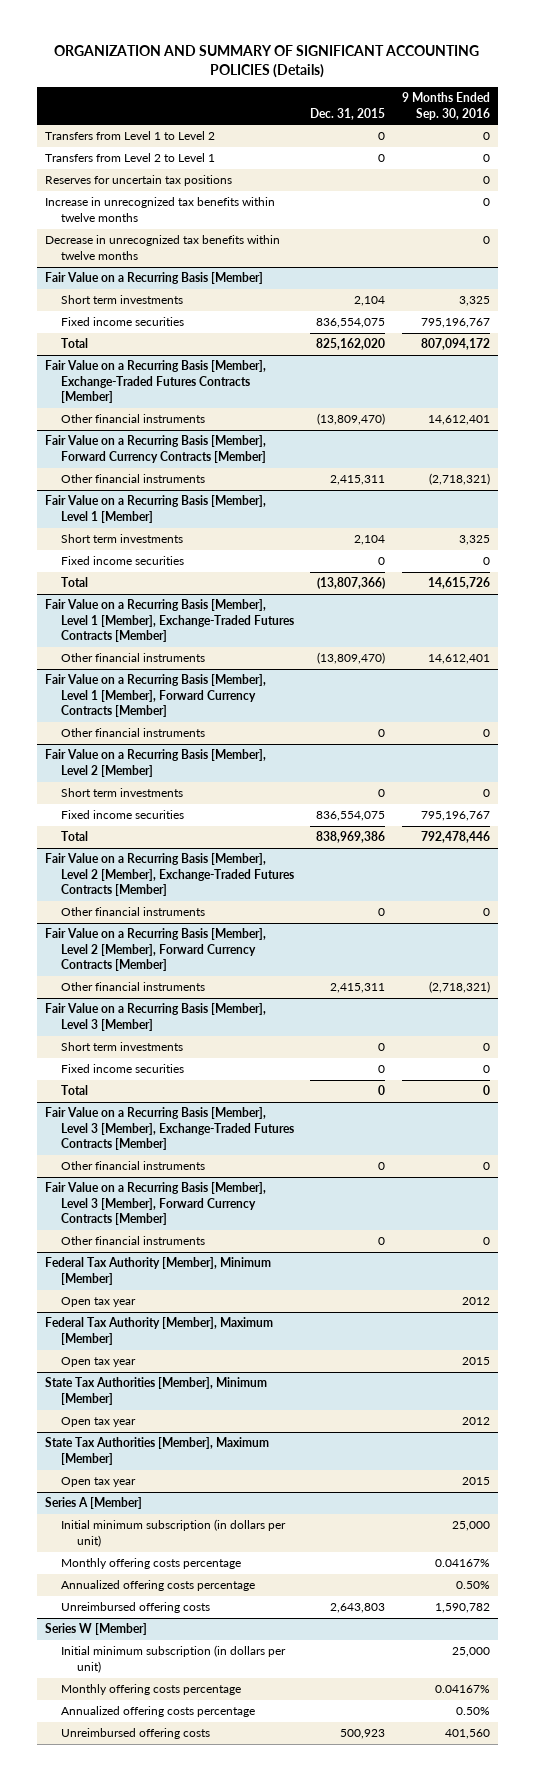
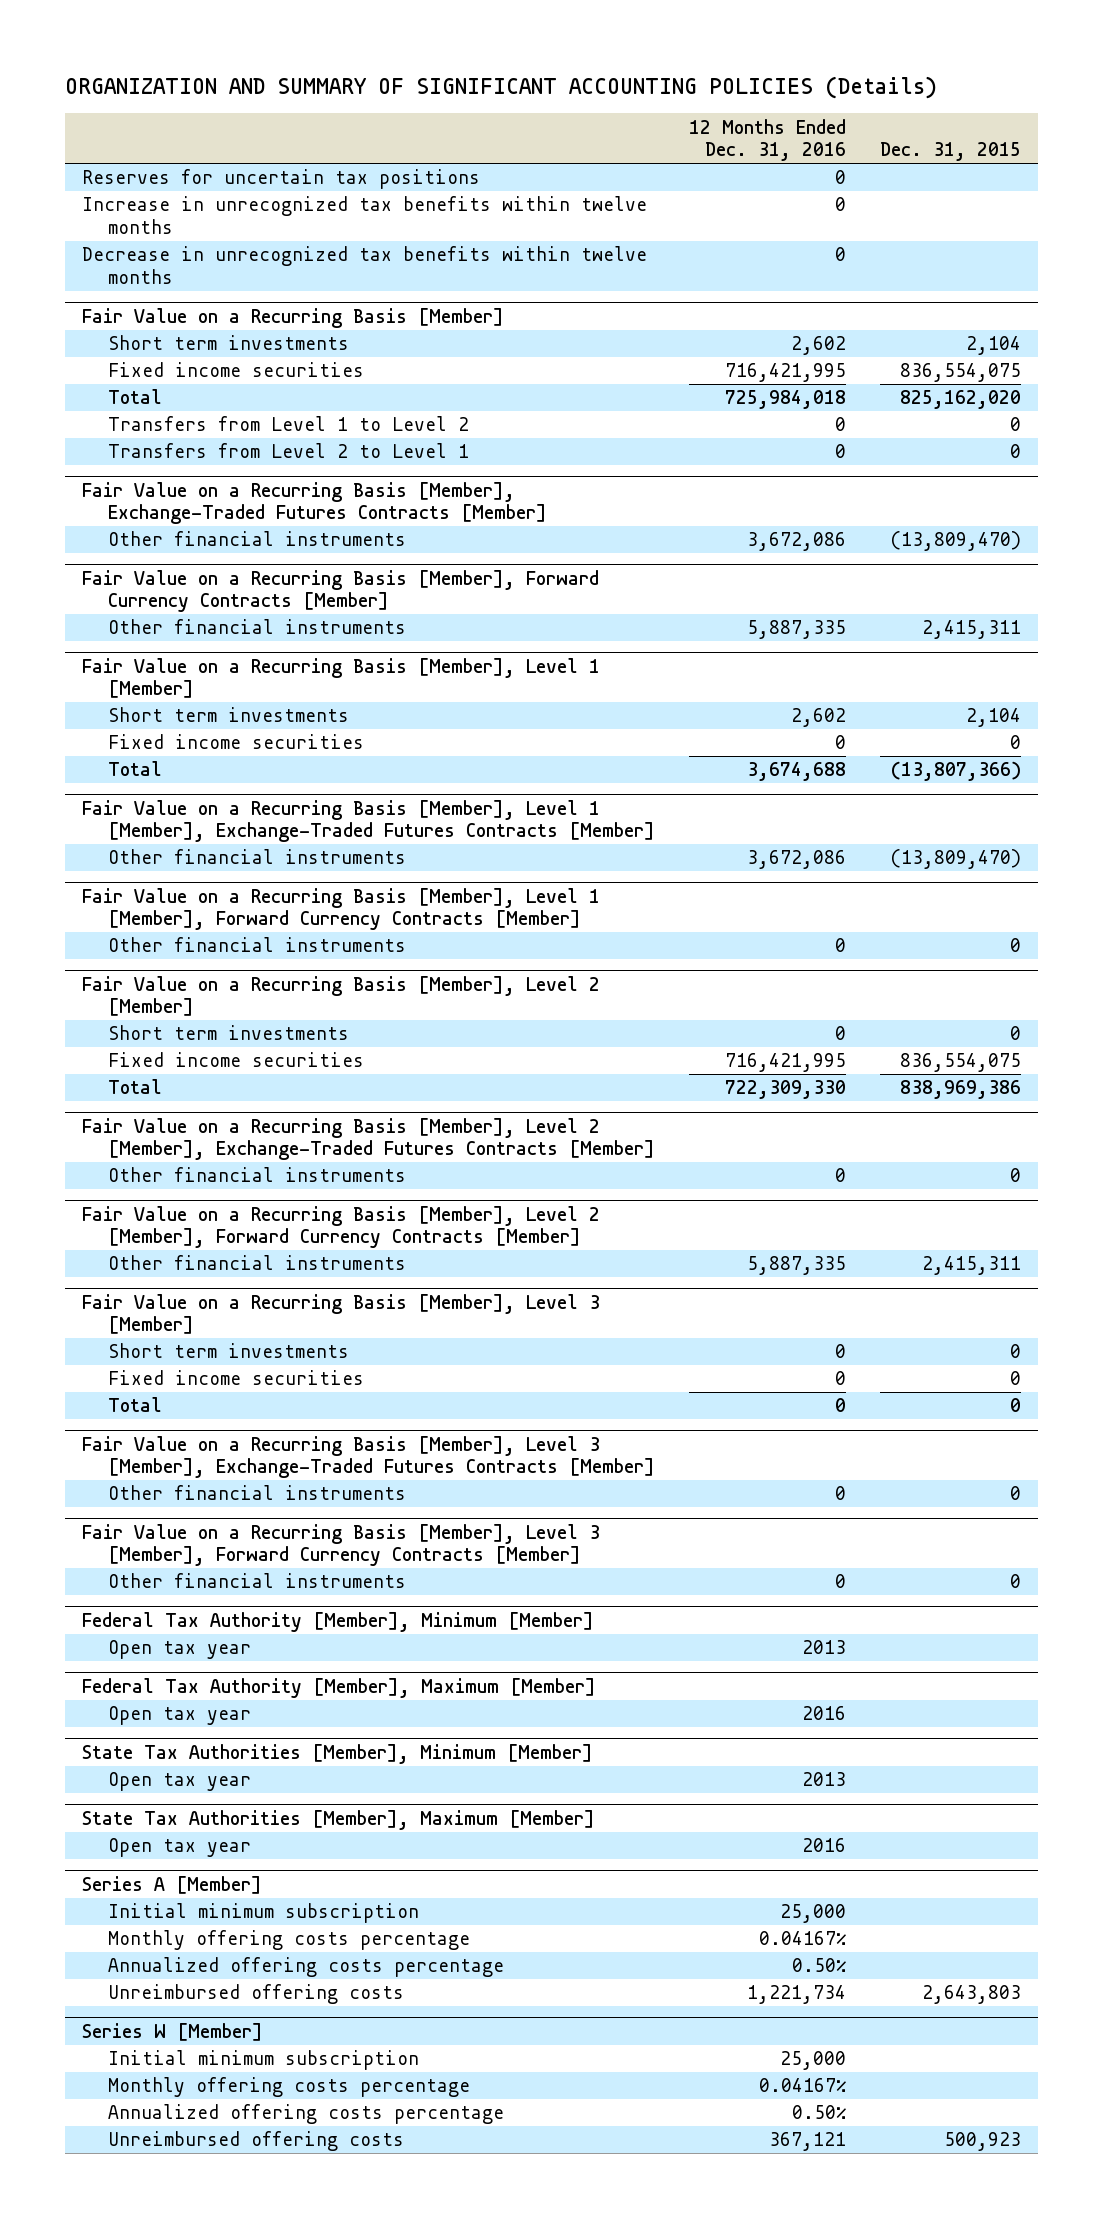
- | Dec. 31, 2015 | 9 Months Ended Sep. 30, 2016
+ | 12 Months Ended Dec. 31, 2016 | Dec. 31, 2015
- Transfers from Level 1 to Level 2 | 0 | 0
- Transfers from Level 2 to Level 1 | 0 | 0
@ Fair Value on a Recurring Basis [Member]
+ Transfers from Level 1 to Level 2 | 0 | 0
+ Transfers from Level 2 to Level 1 | 0 | 0
@ Series A [Member]
- Initial minimum subscription (in dollars per unit) | | 25,000
+ Initial minimum subscription | 25,000 |
@ Series W [Member]
- Initial minimum subscription (in dollars per unit) | | 25,000
+ Initial minimum subscription | 25,000 |

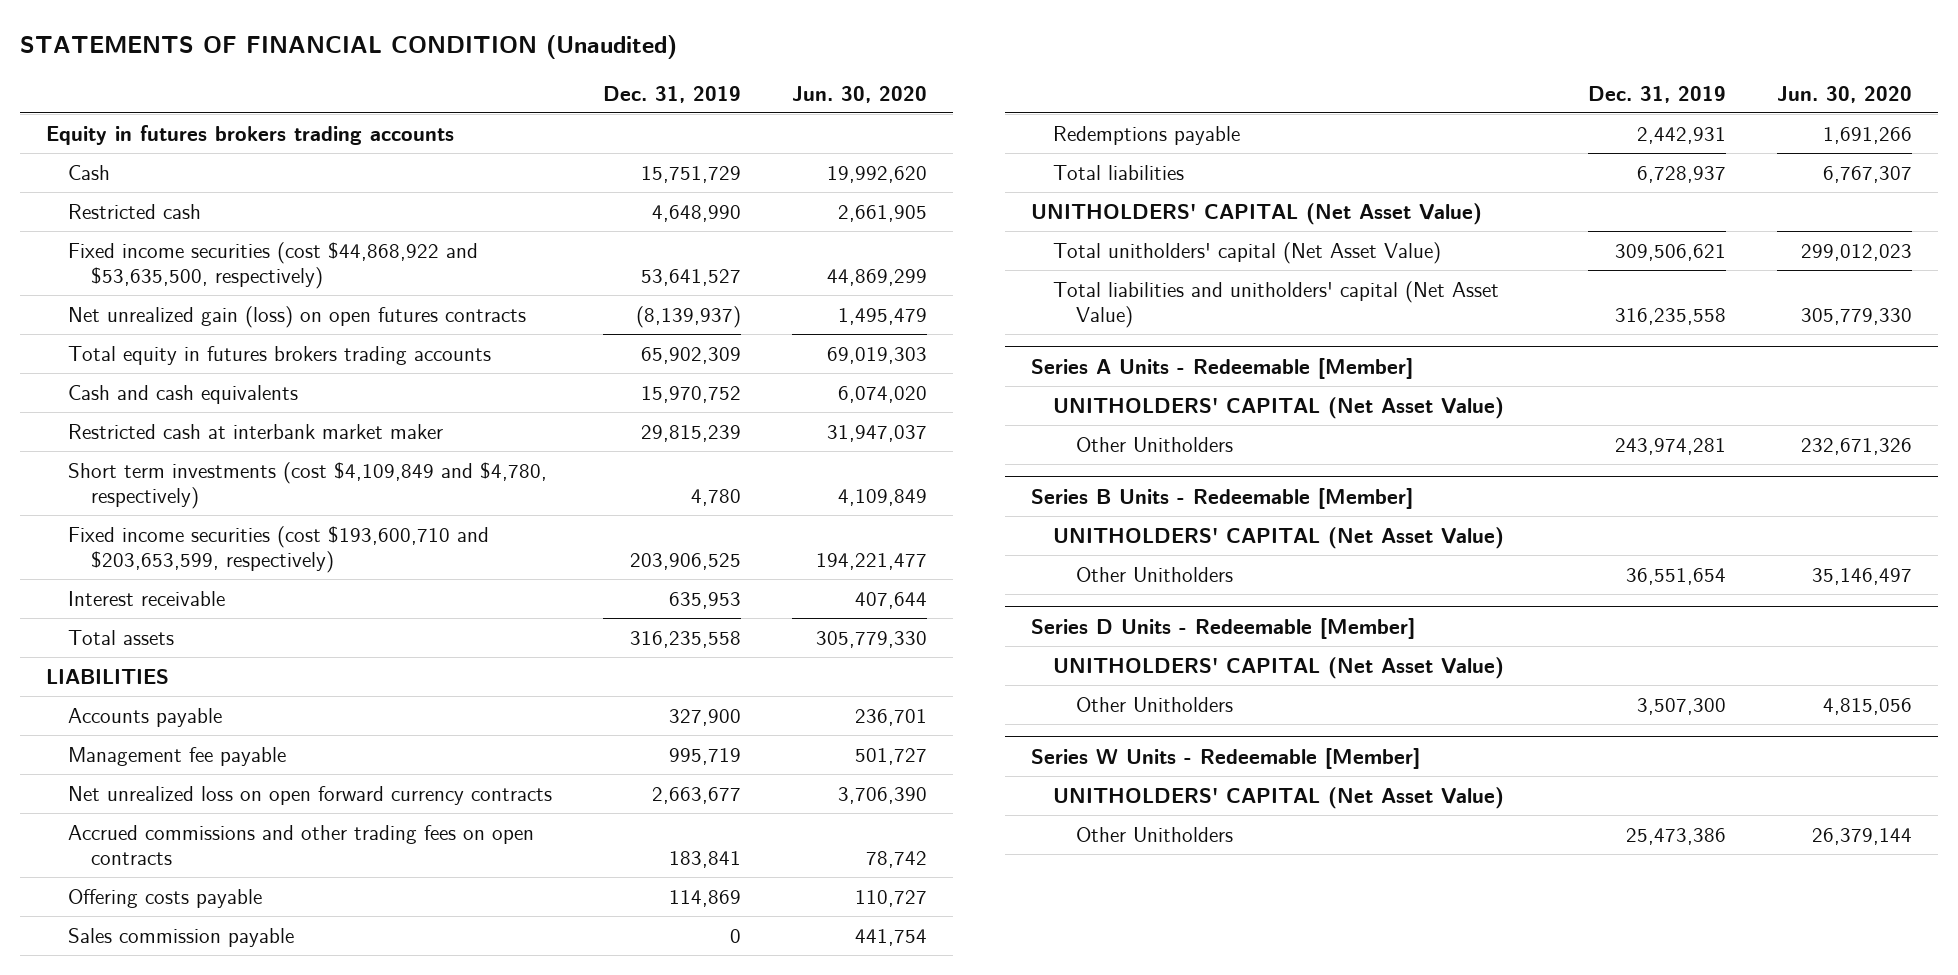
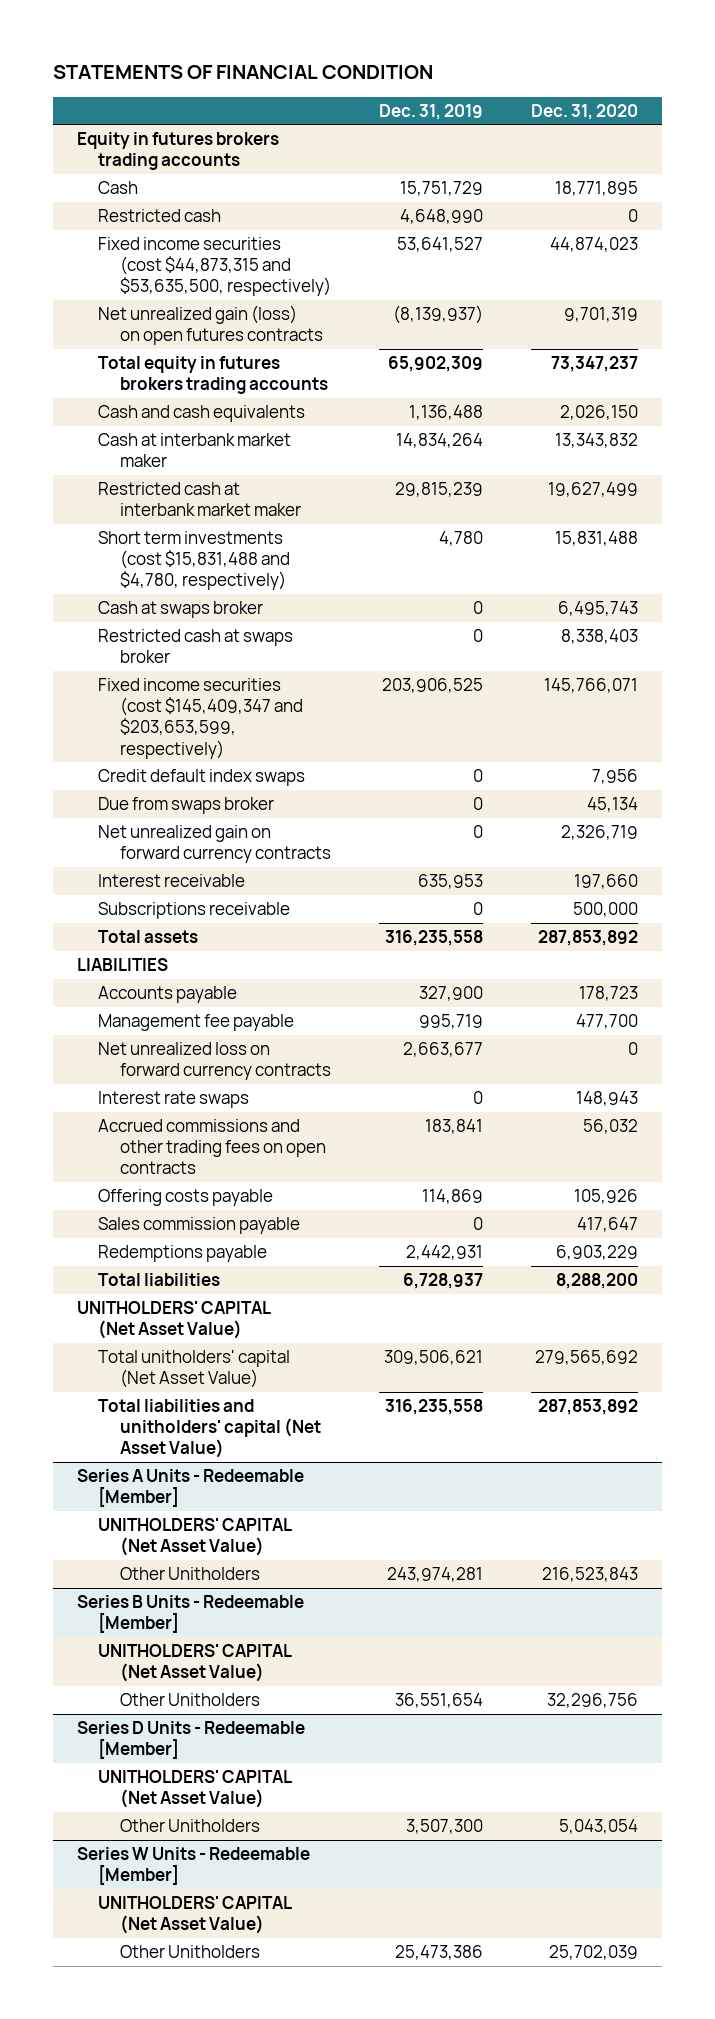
- STATEMENTS OF FINANCIAL CONDITION (Unaudited)
+ STATEMENTS OF FINANCIAL CONDITION
- | Dec. 31, 2019 | Jun. 30, 2020
+ | Dec. 31, 2019 | Dec. 31, 2020
- Fixed income securities (cost $44,868,922 and $53,635,500, respectively) | 53,641,527 | 44,869,299
+ Fixed income securities (cost $44,873,315 and $53,635,500, respectively) | 53,641,527 | 44,874,023
- Cash and cash equivalents | 15,970,752 | 6,074,020
+ Cash and cash equivalents | 1,136,488 | 2,026,150
+ Cash at interbank market maker | 14,834,264 | 13,343,832
- Short term investments (cost $4,109,849 and $4,780, respectively) | 4,780 | 4,109,849
- Fixed income securities (cost $193,600,710 and $203,653,599, respectively) | 203,906,525 | 194,221,477
+ Short term investments (cost $15,831,488 and $4,780, respectively) | 4,780 | 15,831,488
+ Cash at swaps broker | 0 | 6,495,743
+ Restricted cash at swaps broker | 0 | 8,338,403
+ Fixed income securities (cost $145,409,347 and $203,653,599, respectively) | 203,906,525 | 145,766,071
+ Credit default index swaps | 0 | 7,956
+ Due from swaps broker | 0 | 45,134
+ Net unrealized gain on forward currency contracts | 0 | 2,326,719
+ Subscriptions receivable | 0 | 500,000
- Net unrealized loss on open forward currency contracts | 2,663,677 | 3,706,390
+ Net unrealized loss on forward currency contracts | 2,663,677 | 0
+ Interest rate swaps | 0 | 148,943

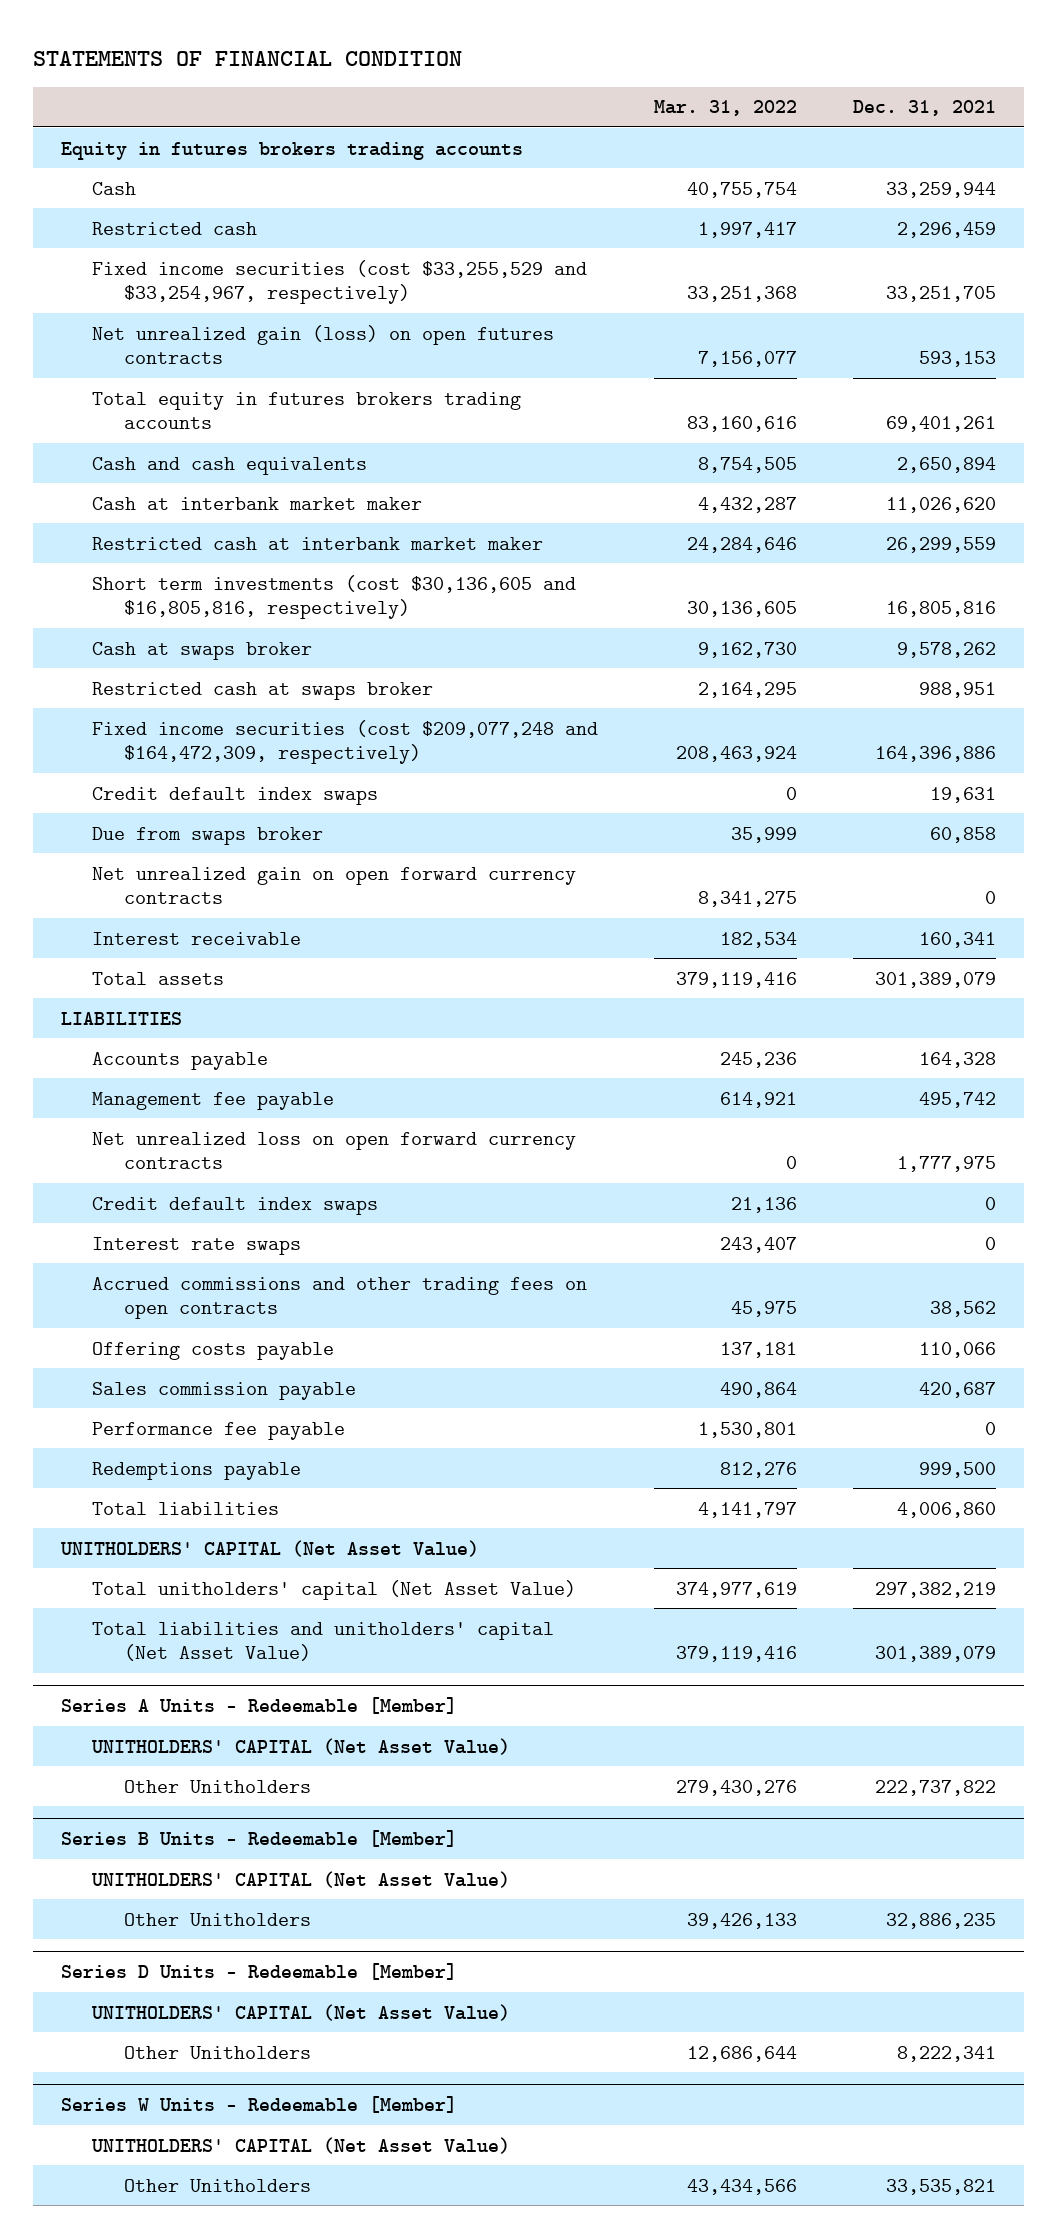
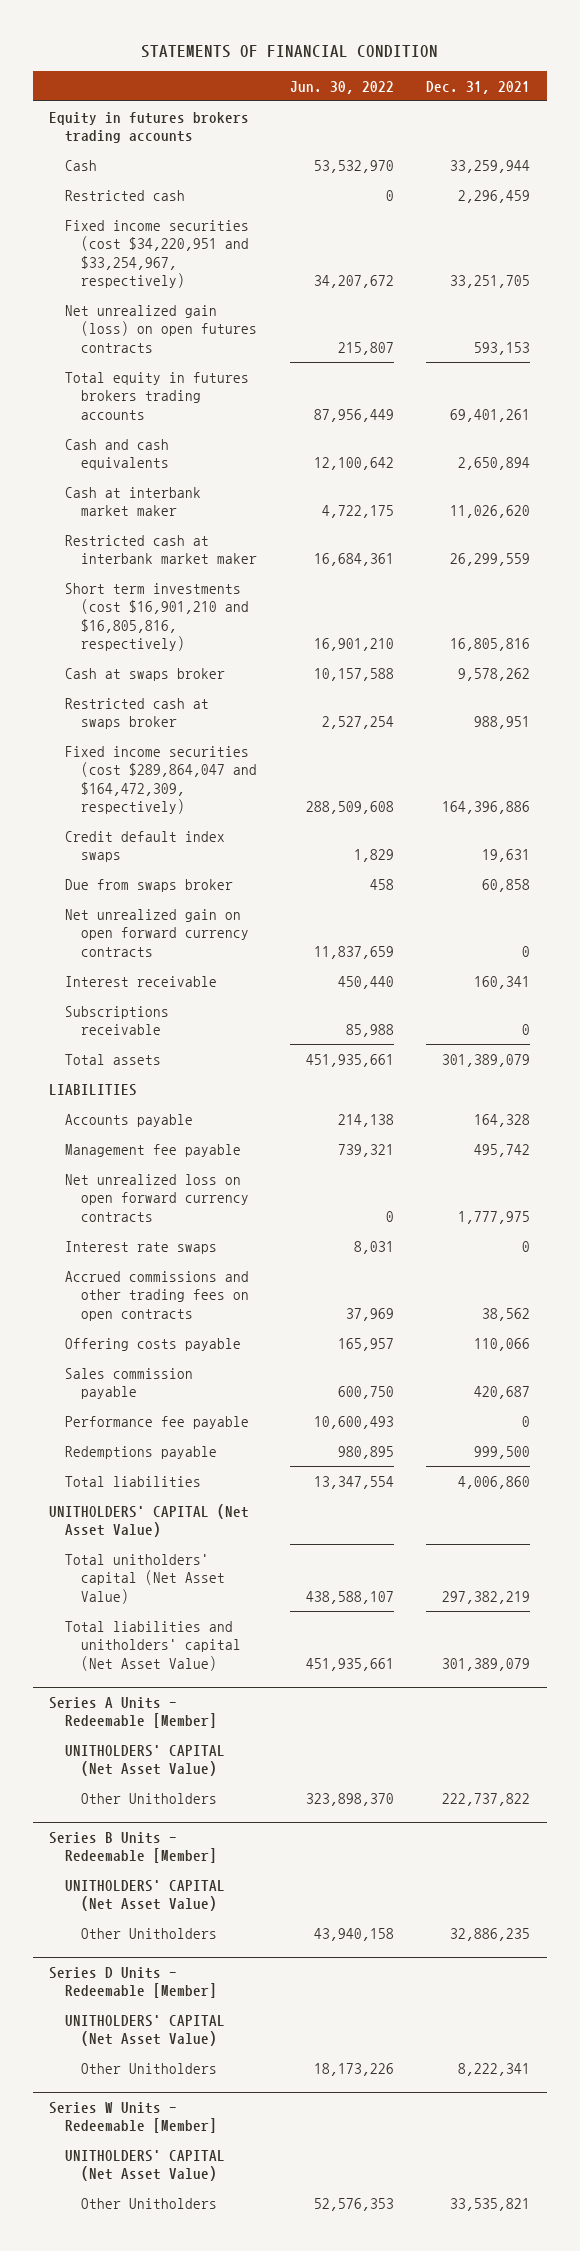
- | Mar. 31, 2022 | Dec. 31, 2021
+ | Jun. 30, 2022 | Dec. 31, 2021
- Fixed income securities (cost $33,255,529 and $33,254,967, respectively) | 33,251,368 | 33,251,705
+ Fixed income securities (cost $34,220,951 and $33,254,967, respectively) | 34,207,672 | 33,251,705
- Short term investments (cost $30,136,605 and $16,805,816, respectively) | 30,136,605 | 16,805,816
+ Short term investments (cost $16,901,210 and $16,805,816, respectively) | 16,901,210 | 16,805,816
- Fixed income securities (cost $209,077,248 and $164,472,309, respectively) | 208,463,924 | 164,396,886
+ Fixed income securities (cost $289,864,047 and $164,472,309, respectively) | 288,509,608 | 164,396,886
+ Subscriptions receivable | 85,988 | 0
- Credit default index swaps | 21,136 | 0

